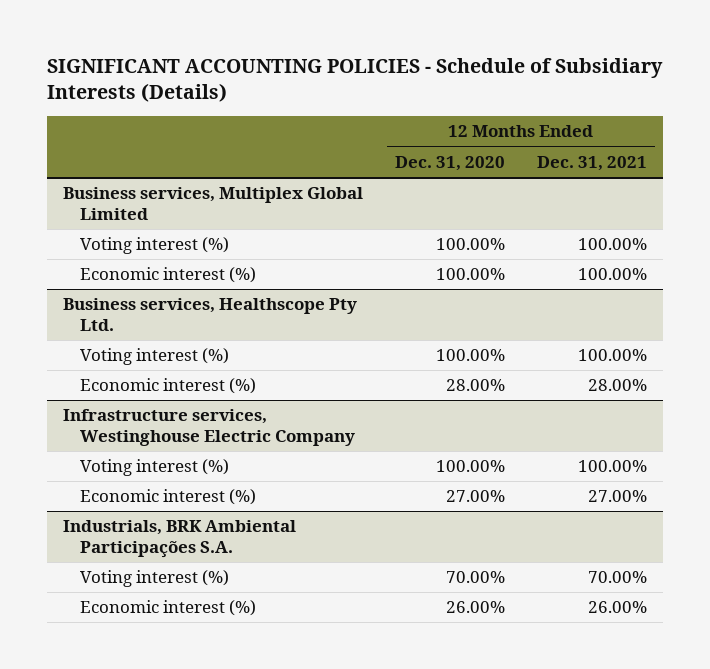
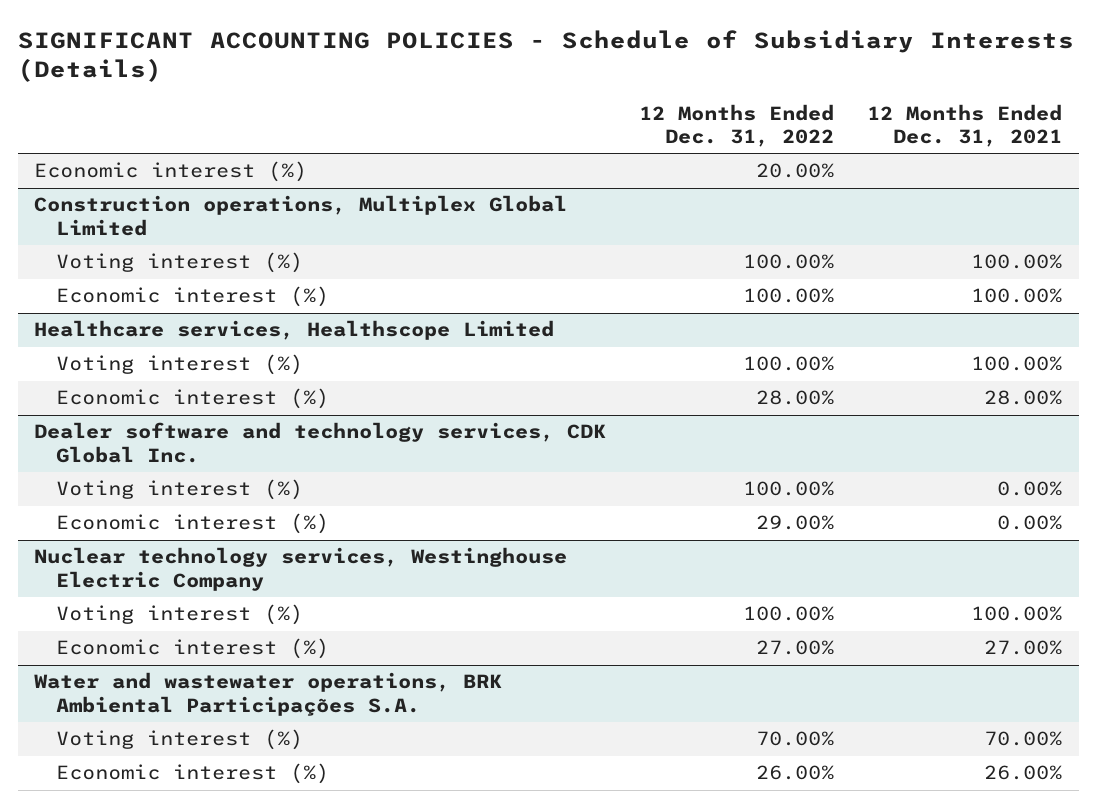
- | 12 Months Ended Dec. 31, 2020 | 12 Months Ended Dec. 31, 2021
+ | 12 Months Ended Dec. 31, 2022 | 12 Months Ended Dec. 31, 2021
- Business services, Multiplex Global Limited
+ Economic interest (%) | 20.00% |
+ Construction operations, Multiplex Global Limited
- Business services, Healthscope Pty Ltd.
+ Healthcare services, Healthscope Limited
- Infrastructure services, Westinghouse Electric Company
+ Dealer software and technology services, CDK Global Inc.
+ Voting interest (%) | 100.00% | 0.00%
+ Economic interest (%) | 29.00% | 0.00%
+ Nuclear technology services, Westinghouse Electric Company
- Industrials, BRK Ambiental Participações S.A.
+ Water and wastewater operations, BRK Ambiental Participações S.A.

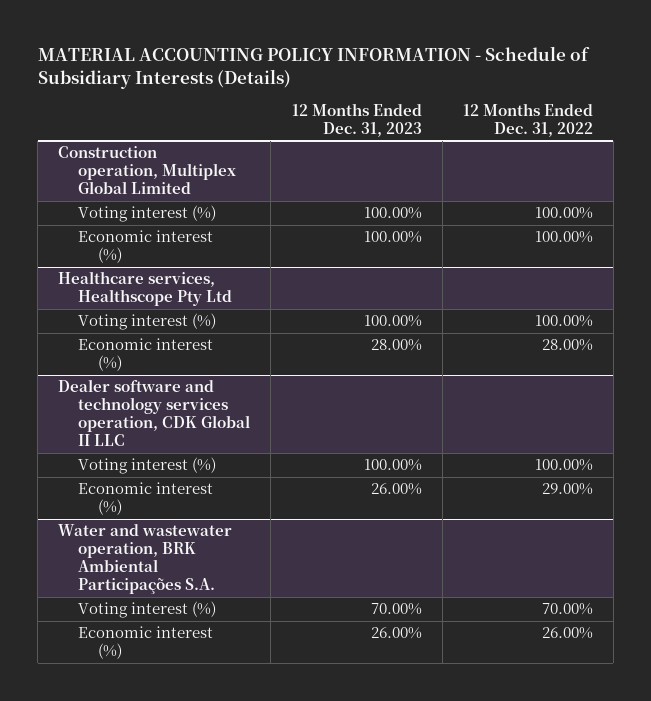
- SIGNIFICANT ACCOUNTING POLICIES - Schedule of Subsidiary Interests (Details)
+ MATERIAL ACCOUNTING POLICY INFORMATION - Schedule of Subsidiary Interests (Details)
- | 12 Months Ended Dec. 31, 2022 | 12 Months Ended Dec. 31, 2021
+ | 12 Months Ended Dec. 31, 2023 | 12 Months Ended Dec. 31, 2022
- Economic interest (%) | 20.00% |
- Construction operations, Multiplex Global Limited
+ Construction operation, Multiplex Global Limited
- Healthcare services, Healthscope Limited
+ Healthcare services, Healthscope Pty Ltd
- Dealer software and technology services, CDK Global Inc.
+ Dealer software and technology services operation, CDK Global II LLC
- Nuclear technology services, Westinghouse Electric Company
- Voting interest (%) | 100.00% | 100.00%
- Economic interest (%) | 27.00% | 27.00%
- Water and wastewater operations, BRK Ambiental Participações S.A.
+ Water and wastewater operation, BRK Ambiental Participações S.A.

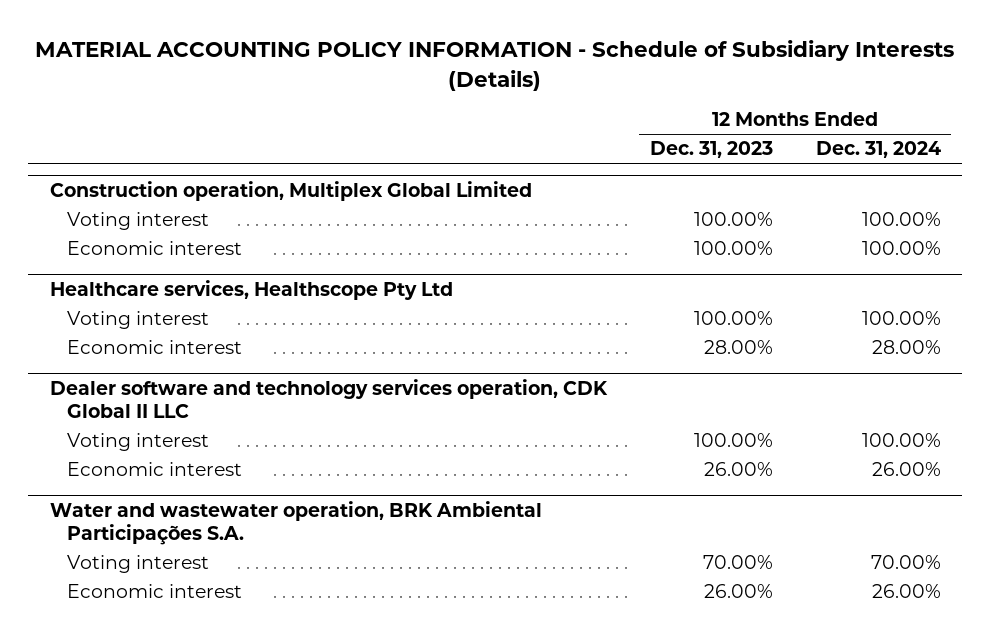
- | 12 Months Ended Dec. 31, 2023 | 12 Months Ended Dec. 31, 2022
+ | 12 Months Ended Dec. 31, 2023 | 12 Months Ended Dec. 31, 2024
@ Construction operation, Multiplex Global Limited
- Voting interest (%) | 100.00% | 100.00%
- Economic interest (%) | 100.00% | 100.00%
+ Voting interest | 100.00% | 100.00%
+ Economic interest | 100.00% | 100.00%
@ Healthcare services, Healthscope Pty Ltd
- Voting interest (%) | 100.00% | 100.00%
- Economic interest (%) | 28.00% | 28.00%
+ Voting interest | 100.00% | 100.00%
+ Economic interest | 28.00% | 28.00%
@ Dealer software and technology services operation, CDK Global II LLC
- Voting interest (%) | 100.00% | 100.00%
- Economic interest (%) | 26.00% | 29.00%
+ Voting interest | 100.00% | 100.00%
+ Economic interest | 26.00% | 26.00%
@ Water and wastewater operation, BRK Ambiental Participações S.A.
- Voting interest (%) | 70.00% | 70.00%
- Economic interest (%) | 26.00% | 26.00%
+ Voting interest | 70.00% | 70.00%
+ Economic interest | 26.00% | 26.00%

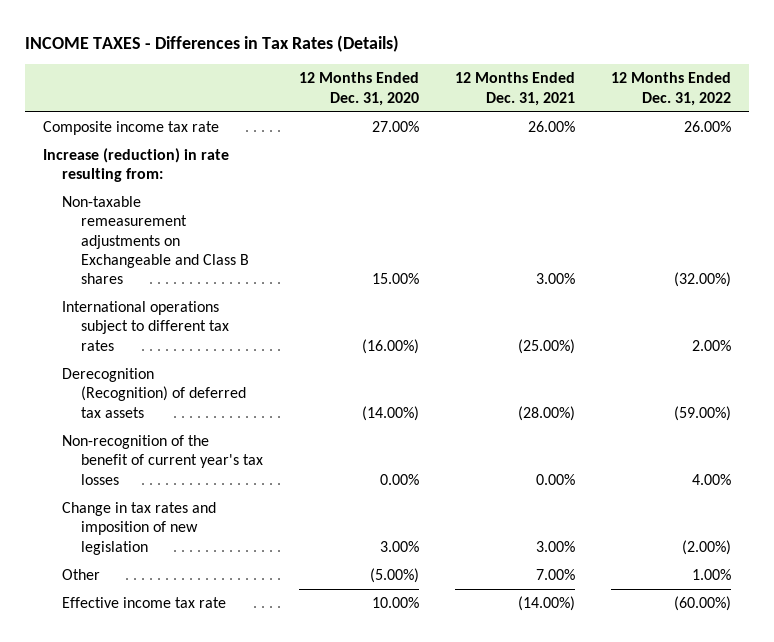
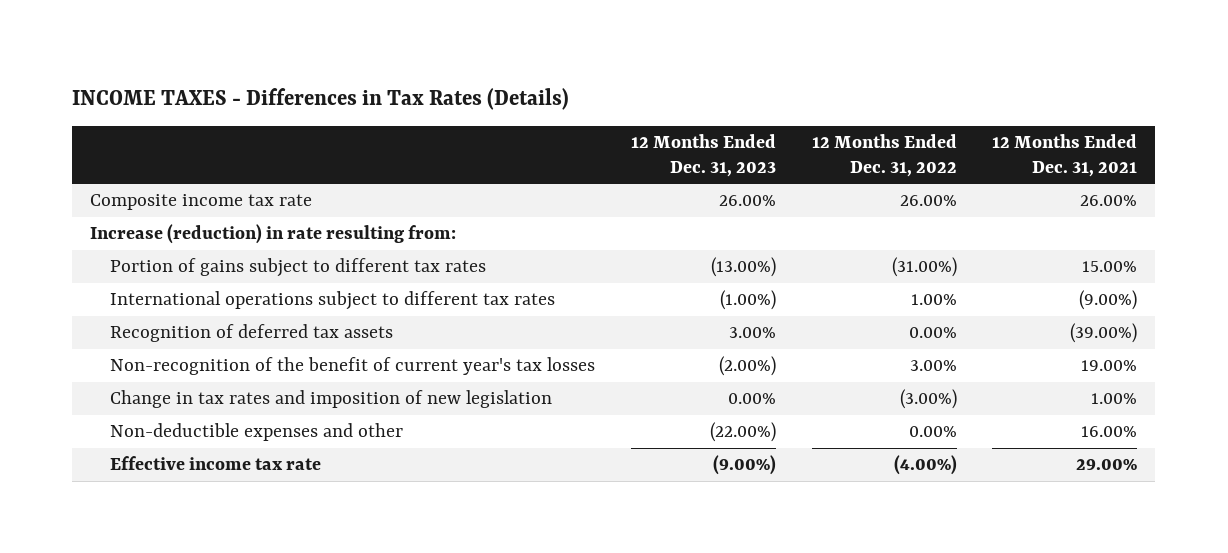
- | 12 Months Ended Dec. 31, 2020 | 12 Months Ended Dec. 31, 2021 | 12 Months Ended Dec. 31, 2022
+ | 12 Months Ended Dec. 31, 2023 | 12 Months Ended Dec. 31, 2022 | 12 Months Ended Dec. 31, 2021
- Non-taxable remeasurement adjustments on Exchangeable and Class B shares | 15.00% | 3.00% | (32.00%)
- International operations subject to different tax rates | (16.00%) | (25.00%) | 2.00%
- Derecognition (Recognition) of deferred tax assets | (14.00%) | (28.00%) | (59.00%)
- Non-recognition of the benefit of current year's tax losses | 0.00% | 0.00% | 4.00%
- Change in tax rates and imposition of new legislation | 3.00% | 3.00% | (2.00%)
- Other | (5.00%) | 7.00% | 1.00%
- Effective income tax rate | 10.00% | (14.00%) | (60.00%)
+ Portion of gains subject to different tax rates | (13.00%) | (31.00%) | 15.00%
+ International operations subject to different tax rates | (1.00%) | 1.00% | (9.00%)
+ Recognition of deferred tax assets | 3.00% | 0.00% | (39.00%)
+ Non-recognition of the benefit of current year's tax losses | (2.00%) | 3.00% | 19.00%
+ Change in tax rates and imposition of new legislation | 0.00% | (3.00%) | 1.00%
+ Non-deductible expenses and other | (22.00%) | 0.00% | 16.00%
+ Effective income tax rate | (9.00%) | (4.00%) | 29.00%

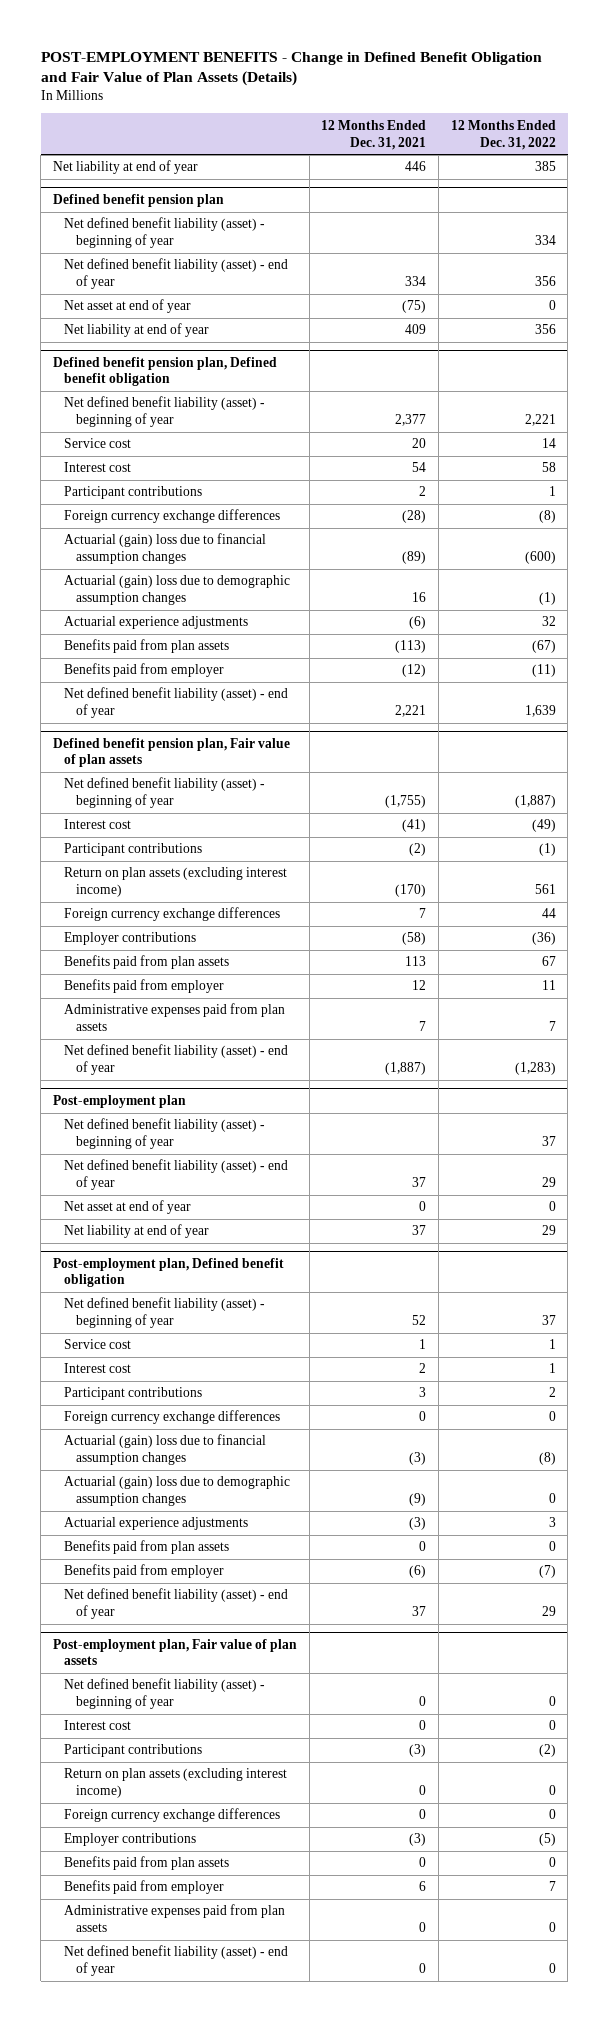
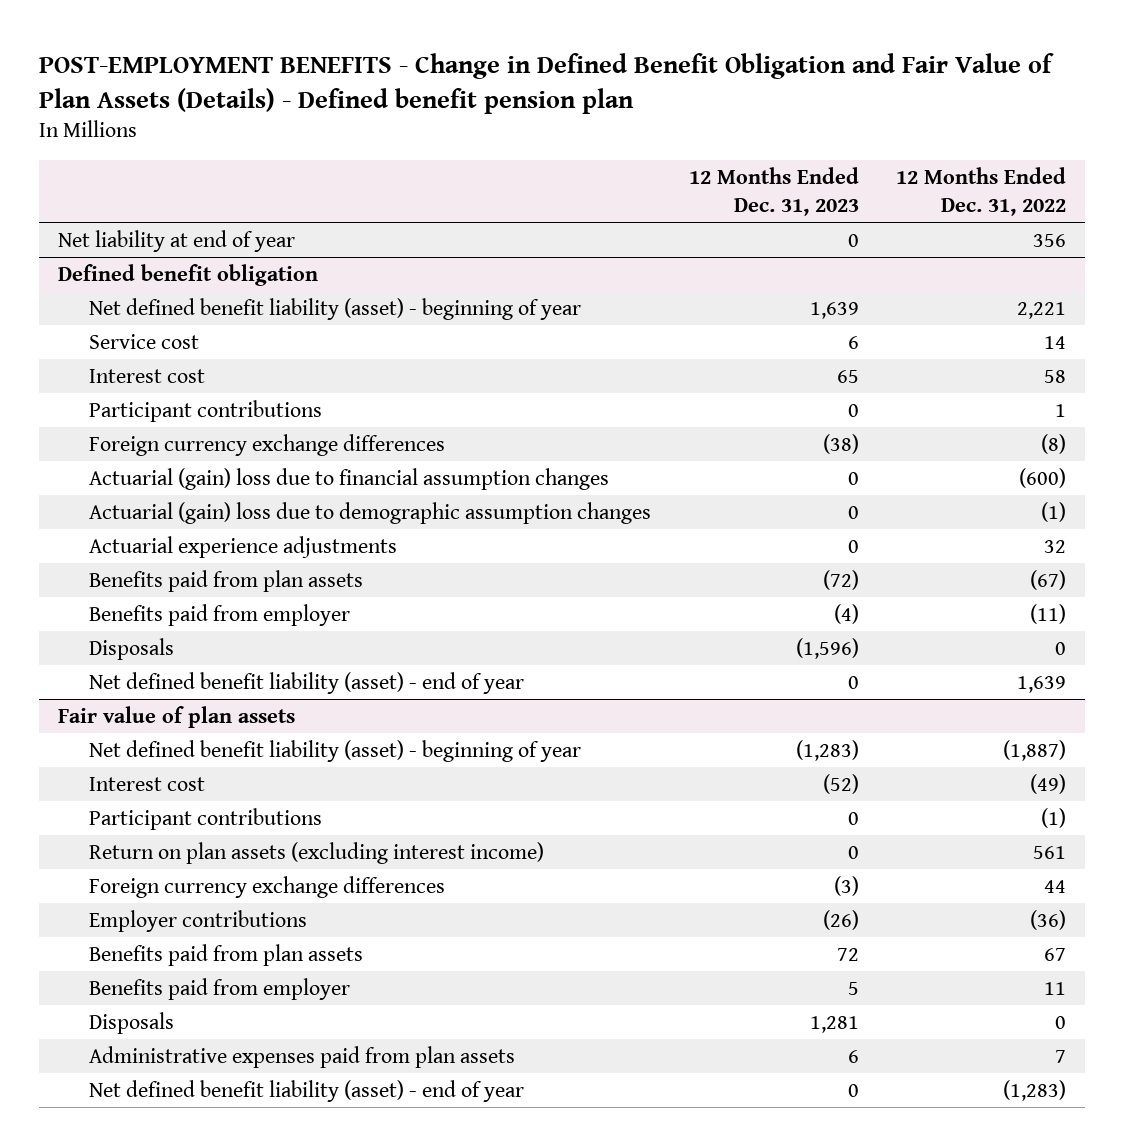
- POST-EMPLOYMENT BENEFITS - Change in Defined Benefit Obligation and Fair Value of Plan Assets (Details)
+ POST-EMPLOYMENT BENEFITS - Change in Defined Benefit Obligation and Fair Value of Plan Assets (Details) - Defined benefit pension plan
- | 12 Months Ended Dec. 31, 2021 | 12 Months Ended Dec. 31, 2022
+ | 12 Months Ended Dec. 31, 2023 | 12 Months Ended Dec. 31, 2022
- Net liability at end of year | 446 | 385
- Defined benefit pension plan
- Net defined benefit liability (asset) - beginning of year | | 334
- Net defined benefit liability (asset) - end of year | 334 | 356
- Net asset at end of year | (75) | 0
- Defined benefit pension plan, Defined benefit obligation
+ Defined benefit obligation
+ Disposals | (1,596) | 0
- Defined benefit pension plan, Fair value of plan assets
+ Fair value of plan assets
+ Disposals | 1,281 | 0
- Post-employment plan
- Net defined benefit liability (asset) - beginning of year | | 37
- Net defined benefit liability (asset) - end of year | 37 | 29
- Net asset at end of year | 0 | 0
- Net liability at end of year | 37 | 29
- Post-employment plan, Defined benefit obligation
- Net defined benefit liability (asset) - beginning of year | 52 | 37
- Service cost | 1 | 1
- Interest cost | 2 | 1
- Participant contributions | 3 | 2
- Foreign currency exchange differences | 0 | 0
- Actuarial (gain) loss due to financial assumption changes | (3) | (8)
- Actuarial (gain) loss due to demographic assumption changes | (9) | 0
- Actuarial experience adjustments | (3) | 3
- Benefits paid from plan assets | 0 | 0
- Benefits paid from employer | (6) | (7)
- Net defined benefit liability (asset) - end of year | 37 | 29
- Post-employment plan, Fair value of plan assets
- Net defined benefit liability (asset) - beginning of year | 0 | 0
- Interest cost | 0 | 0
- Participant contributions | (3) | (2)
- Return on plan assets (excluding interest income) | 0 | 0
- Foreign currency exchange differences | 0 | 0
- Employer contributions | (3) | (5)
- Benefits paid from plan assets | 0 | 0
- Benefits paid from employer | 6 | 7
- Administrative expenses paid from plan assets | 0 | 0
- Net defined benefit liability (asset) - end of year | 0 | 0

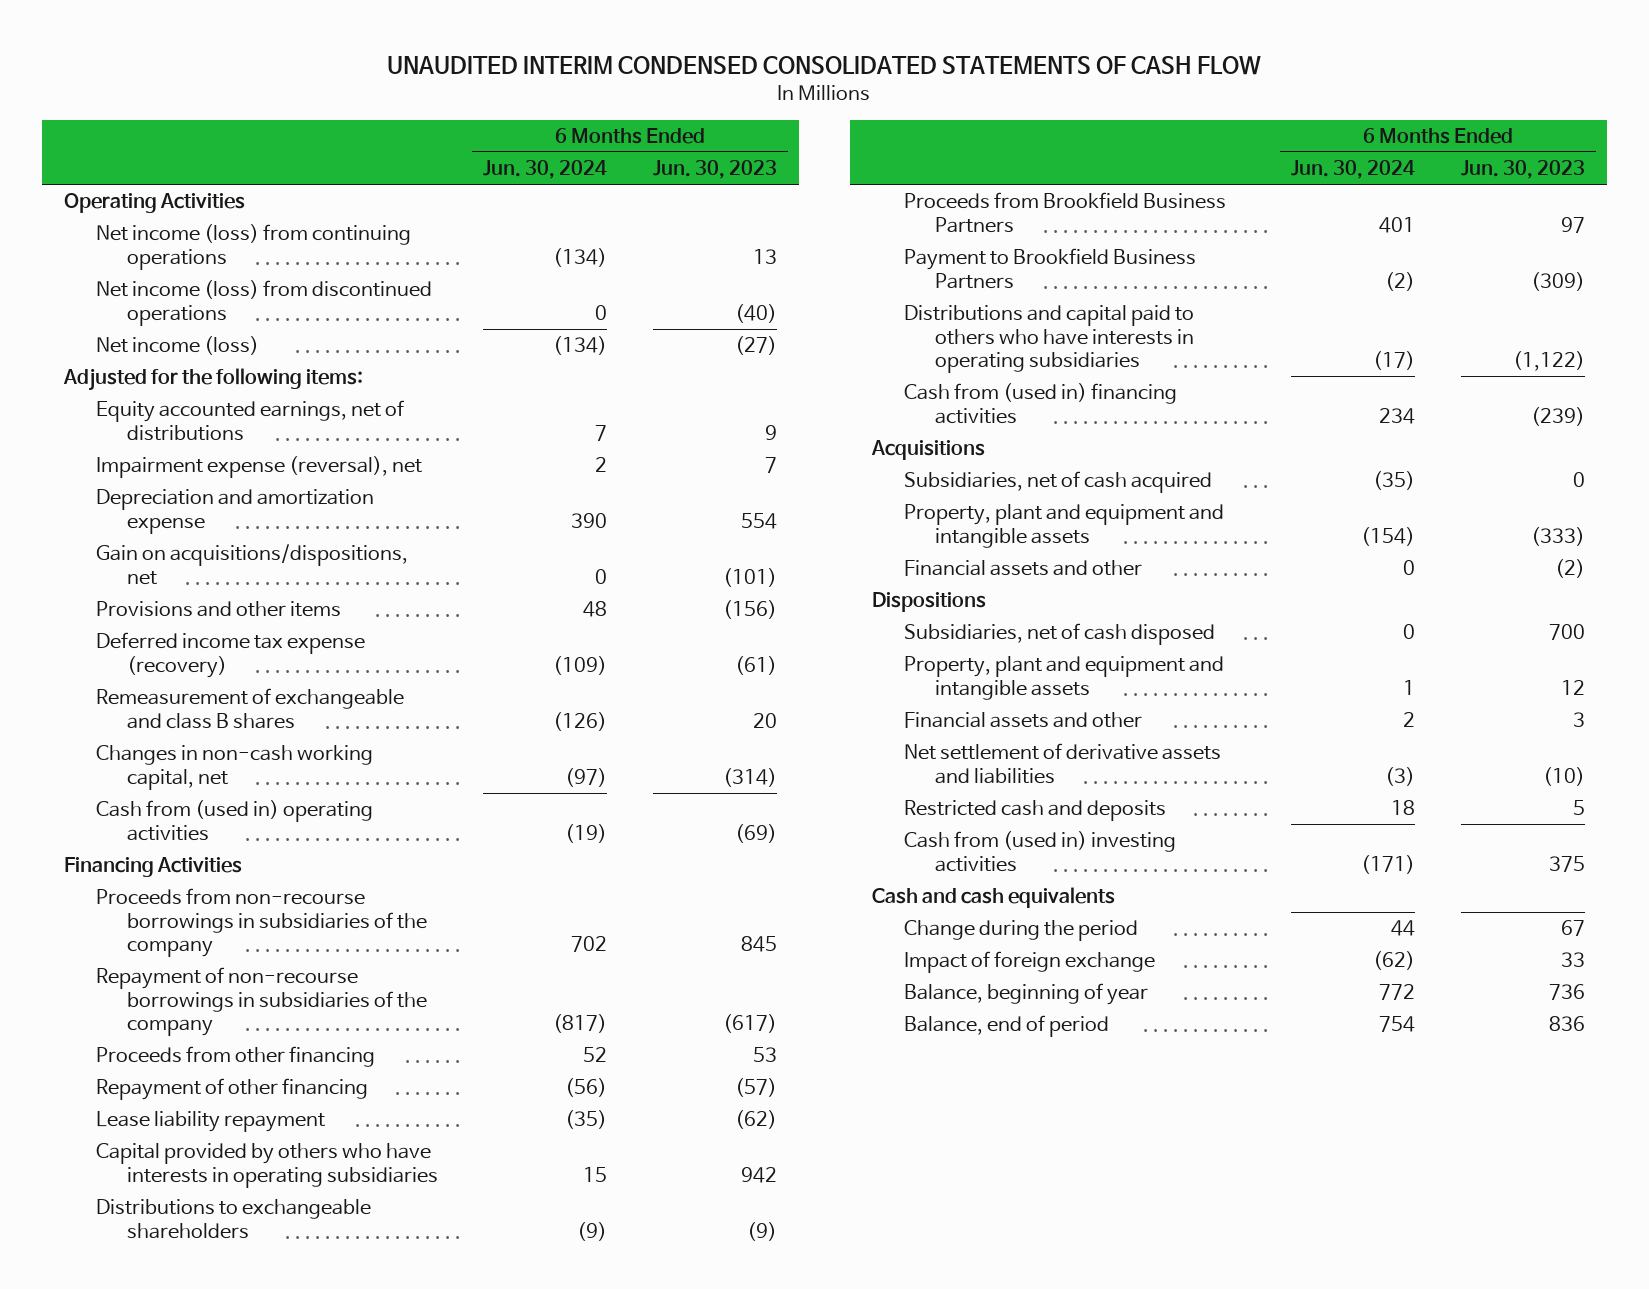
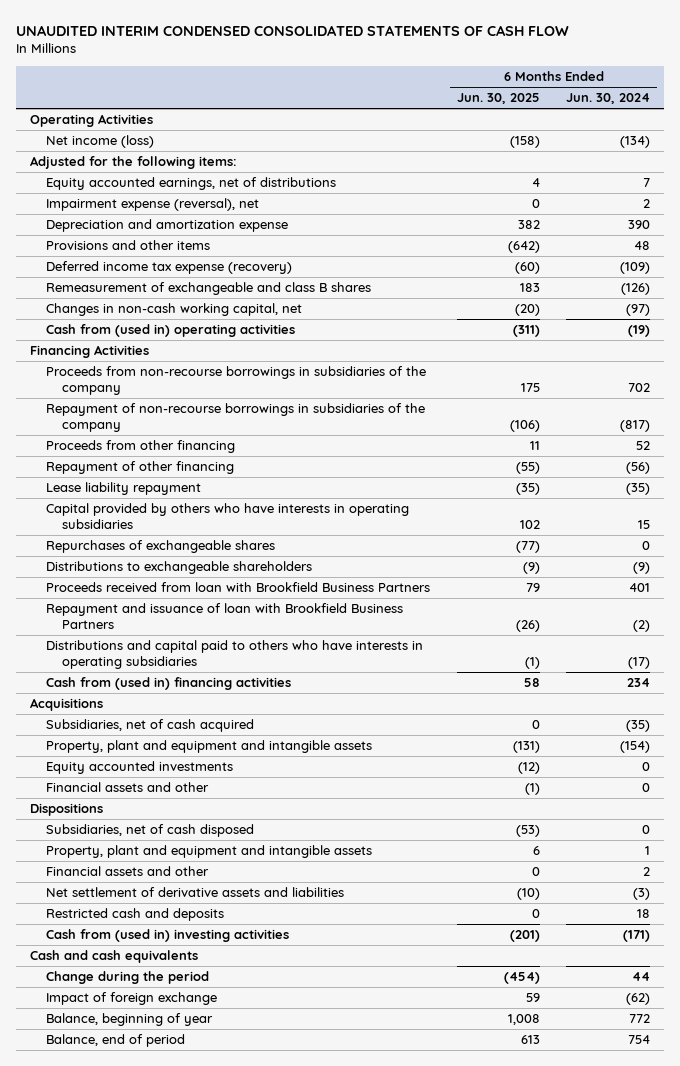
- | 6 Months Ended Jun. 30, 2024 | 6 Months Ended Jun. 30, 2023
+ | 6 Months Ended Jun. 30, 2025 | 6 Months Ended Jun. 30, 2024
- Net income (loss) from continuing operations | (134) | 13
- Net income (loss) from discontinued operations | 0 | (40)
- Gain on acquisitions/dispositions, net | 0 | (101)
+ Repurchases of exchangeable shares | (77) | 0
- Proceeds from Brookfield Business Partners | 401 | 97
- Payment to Brookfield Business Partners | (2) | (309)
+ Proceeds received from loan with Brookfield Business Partners | 79 | 401
+ Repayment and issuance of loan with Brookfield Business Partners | (26) | (2)
+ Equity accounted investments | (12) | 0

